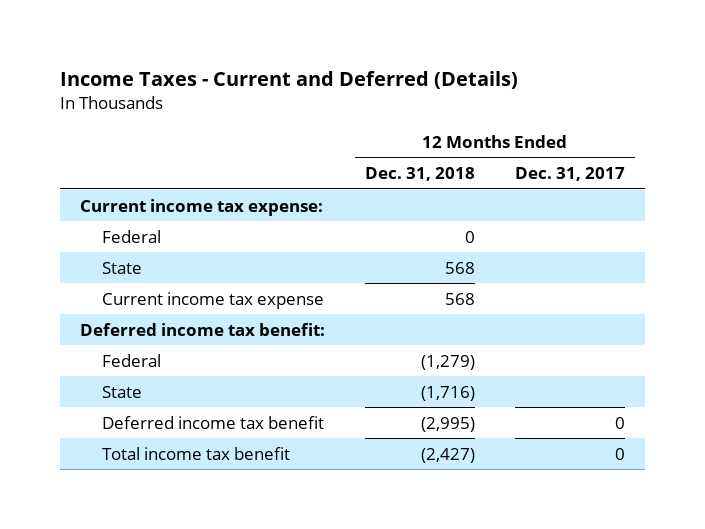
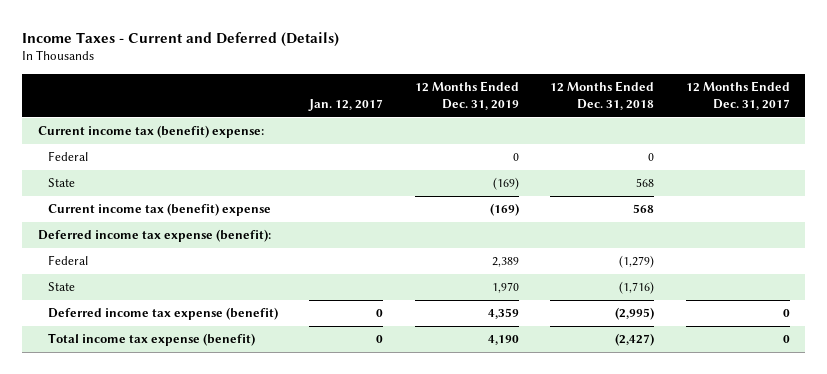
- | 12 Months Ended Dec. 31, 2018 | 12 Months Ended Dec. 31, 2017
+ | Jan. 12, 2017 | 12 Months Ended Dec. 31, 2019 | 12 Months Ended Dec. 31, 2018 | 12 Months Ended Dec. 31, 2017
- Current income tax expense:
+ Current income tax (benefit) expense:
- Current income tax expense | 568 |
- Deferred income tax benefit:
+ Current income tax (benefit) expense | | (169) | 568 |
+ Deferred income tax expense (benefit):
- Deferred income tax benefit | (2,995) | 0
- Total income tax benefit | (2,427) | 0
+ Deferred income tax expense (benefit) | 0 | 4,359 | (2,995) | 0
+ Total income tax expense (benefit) | 0 | 4,190 | (2,427) | 0

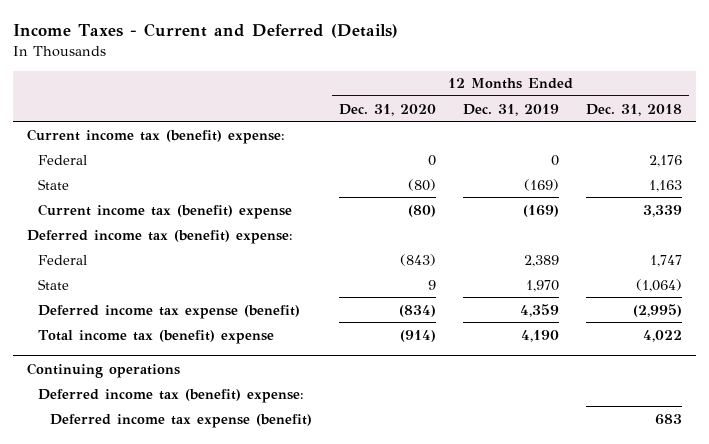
- | Jan. 12, 2017 | 12 Months Ended Dec. 31, 2019 | 12 Months Ended Dec. 31, 2018 | 12 Months Ended Dec. 31, 2017
+ | 12 Months Ended Dec. 31, 2020 | 12 Months Ended Dec. 31, 2019 | 12 Months Ended Dec. 31, 2018
- Federal | | 0 | 0 |
- State | | (169) | 568 |
- Current income tax (benefit) expense | | (169) | 568 |
- Deferred income tax expense (benefit):
- Federal | | 2,389 | (1,279) |
- State | | 1,970 | (1,716) |
+ Federal | 0 | 0 | 2,176
+ State | (80) | (169) | 1,163
+ Current income tax (benefit) expense | (80) | (169) | 3,339
+ Deferred income tax (benefit) expense:
+ Federal | (843) | 2,389 | 1,747
+ State | 9 | 1,970 | (1,064)
- Total income tax expense (benefit) | 0 | 4,190 | (2,427) | 0
+ Total income tax (benefit) expense | (914) | 4,190 | 4,022
+ Continuing operations
+ Deferred income tax (benefit) expense:
+ Deferred income tax expense (benefit) | | | 683

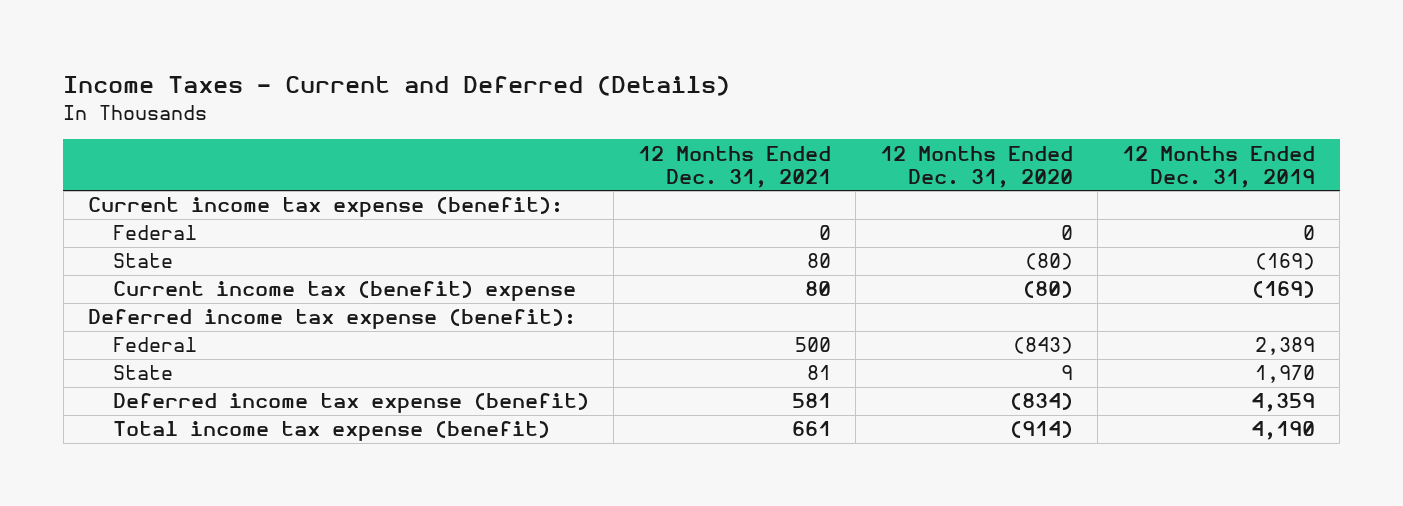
- | 12 Months Ended Dec. 31, 2020 | 12 Months Ended Dec. 31, 2019 | 12 Months Ended Dec. 31, 2018
+ | 12 Months Ended Dec. 31, 2021 | 12 Months Ended Dec. 31, 2020 | 12 Months Ended Dec. 31, 2019
- Current income tax (benefit) expense:
+ Current income tax expense (benefit):
- Deferred income tax (benefit) expense:
+ Deferred income tax expense (benefit):
- Total income tax (benefit) expense | (914) | 4,190 | 4,022
- Continuing operations
- Deferred income tax (benefit) expense:
- Deferred income tax expense (benefit) | | | 683
+ Total income tax expense (benefit) | 661 | (914) | 4,190

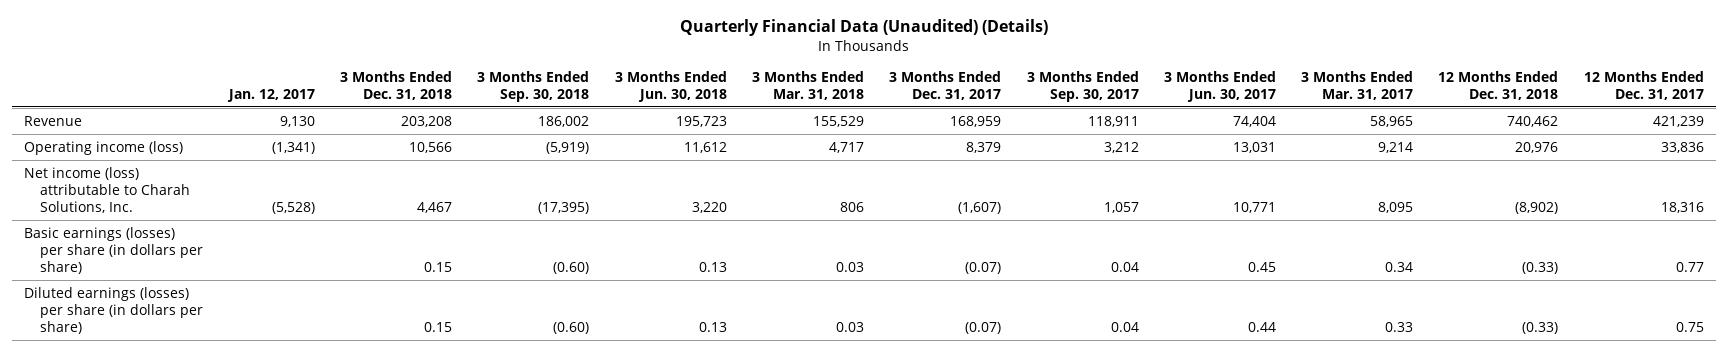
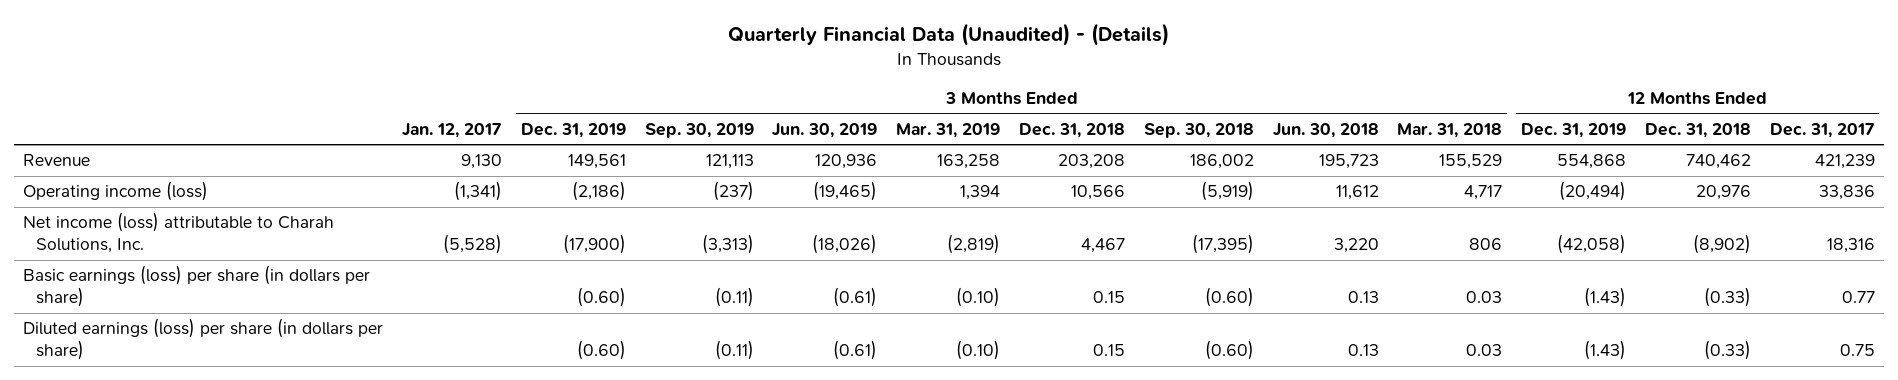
- Quarterly Financial Data (Unaudited) (Details)
+ Quarterly Financial Data (Unaudited) - (Details)
- | Jan. 12, 2017 | 3 Months Ended Dec. 31, 2018 | 3 Months Ended Sep. 30, 2018 | 3 Months Ended Jun. 30, 2018 | 3 Months Ended Mar. 31, 2018 | 3 Months Ended Dec. 31, 2017 | 3 Months Ended Sep. 30, 2017 | 3 Months Ended Jun. 30, 2017 | 3 Months Ended Mar. 31, 2017 | 12 Months Ended Dec. 31, 2018 | 12 Months Ended Dec. 31, 2017
+ | Jan. 12, 2017 | 3 Months Ended Dec. 31, 2019 | 3 Months Ended Sep. 30, 2019 | 3 Months Ended Jun. 30, 2019 | 3 Months Ended Mar. 31, 2019 | 3 Months Ended Dec. 31, 2018 | 3 Months Ended Sep. 30, 2018 | 3 Months Ended Jun. 30, 2018 | 3 Months Ended Mar. 31, 2018 | 12 Months Ended Dec. 31, 2019 | 12 Months Ended Dec. 31, 2018 | 12 Months Ended Dec. 31, 2017
- Basic earnings (losses) per share (in dollars per share) | | 0.15 | (0.60) | 0.13 | 0.03 | (0.07) | 0.04 | 0.45 | 0.34 | (0.33) | 0.77
- Diluted earnings (losses) per share (in dollars per share) | | 0.15 | (0.60) | 0.13 | 0.03 | (0.07) | 0.04 | 0.44 | 0.33 | (0.33) | 0.75
+ Basic earnings (loss) per share (in dollars per share) | | (0.60) | (0.11) | (0.61) | (0.10) | 0.15 | (0.60) | 0.13 | 0.03 | (1.43) | (0.33) | 0.77
+ Diluted earnings (loss) per share (in dollars per share) | | (0.60) | (0.11) | (0.61) | (0.10) | 0.15 | (0.60) | 0.13 | 0.03 | (1.43) | (0.33) | 0.75

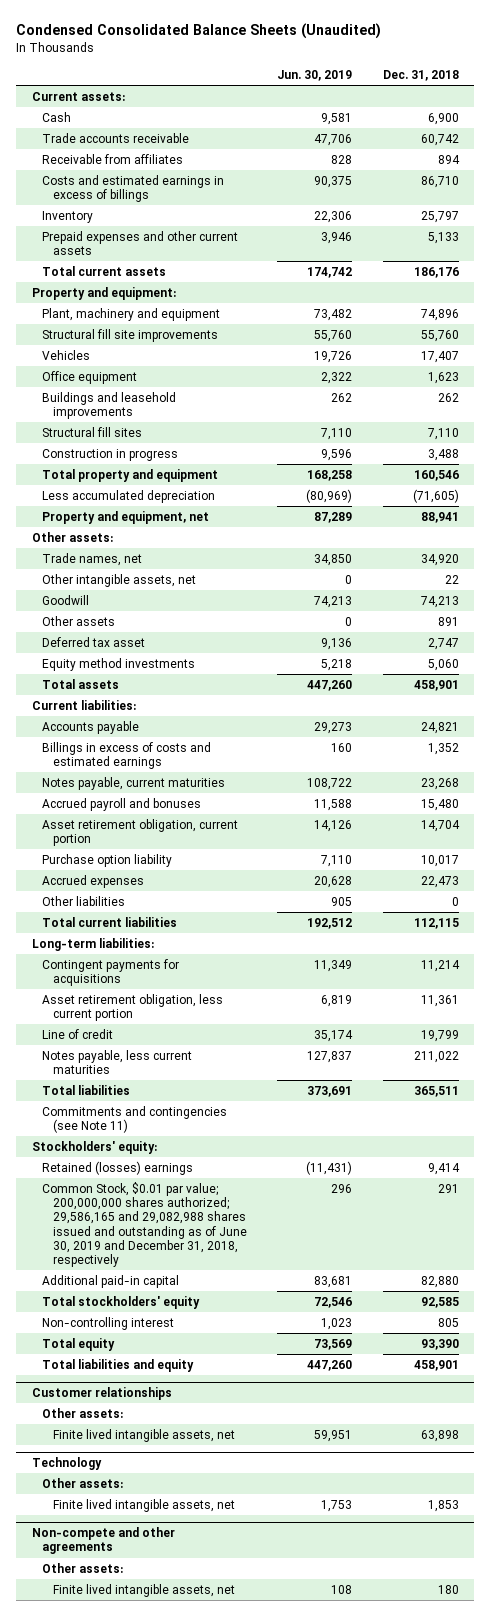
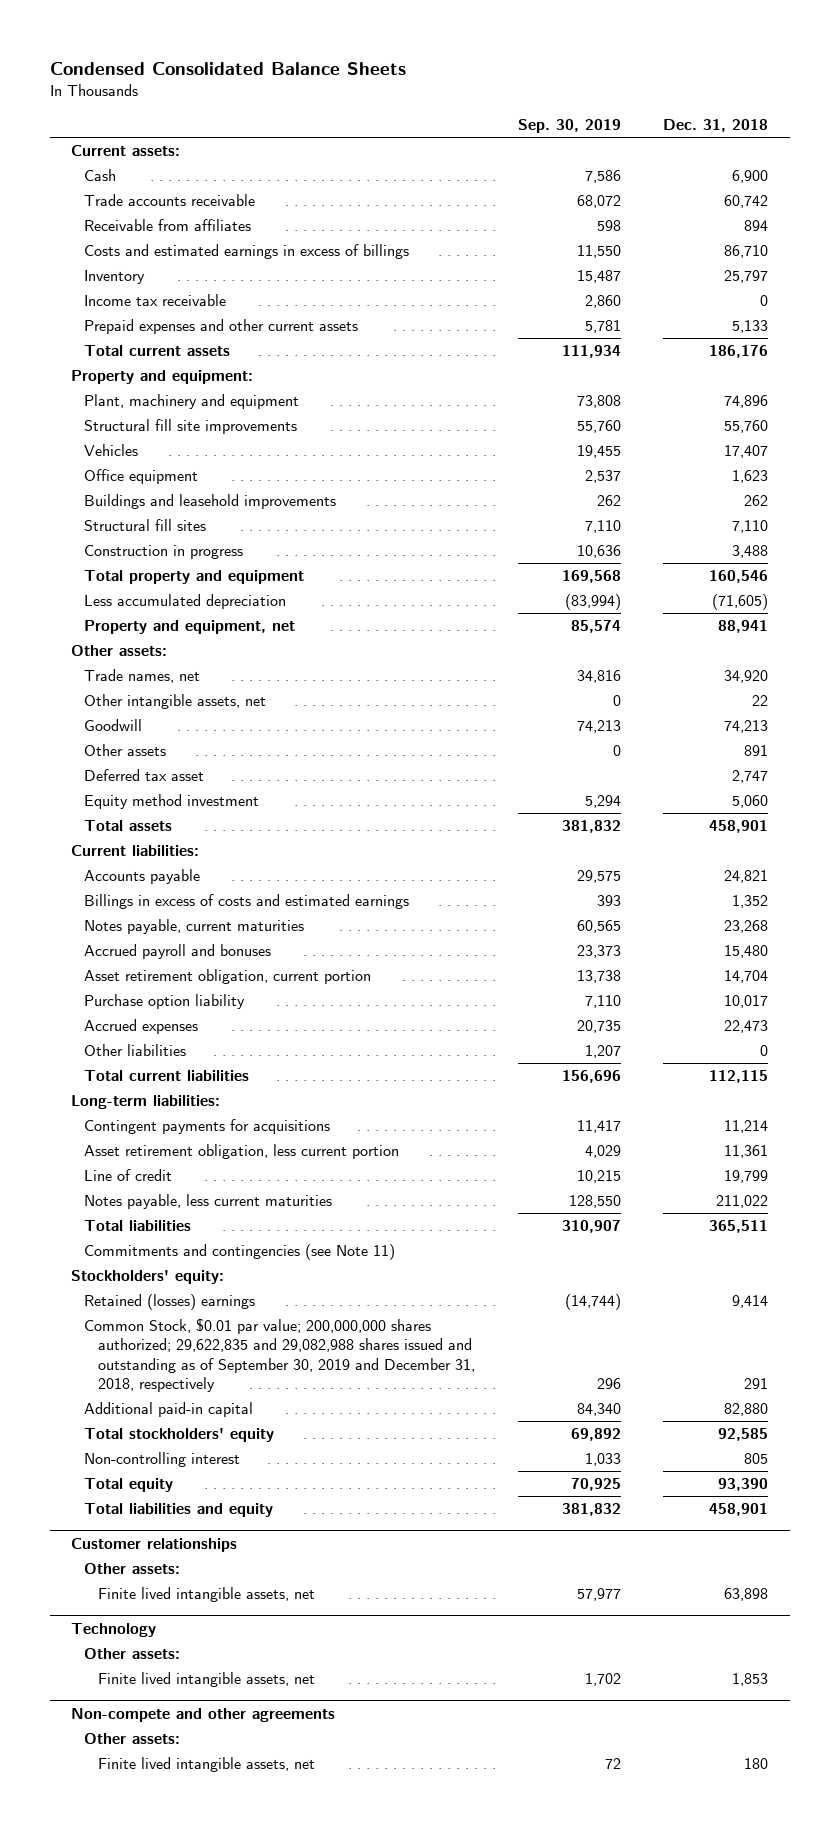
- Condensed Consolidated Balance Sheets (Unaudited)
+ Condensed Consolidated Balance Sheets
- | Jun. 30, 2019 | Dec. 31, 2018
+ | Sep. 30, 2019 | Dec. 31, 2018
+ Income tax receivable | 2,860 | 0
- Equity method investments | 5,218 | 5,060
+ Equity method investment | 5,294 | 5,060
- Common Stock, $0.01 par value; 200,000,000 shares authorized; 29,586,165 and 29,082,988 shares issued and outstanding as of June 30, 2019 and December 31, 2018, respectively | 296 | 291
+ Common Stock, $0.01 par value; 200,000,000 shares authorized; 29,622,835 and 29,082,988 shares issued and outstanding as of September 30, 2019 and December 31, 2018, respectively | 296 | 291

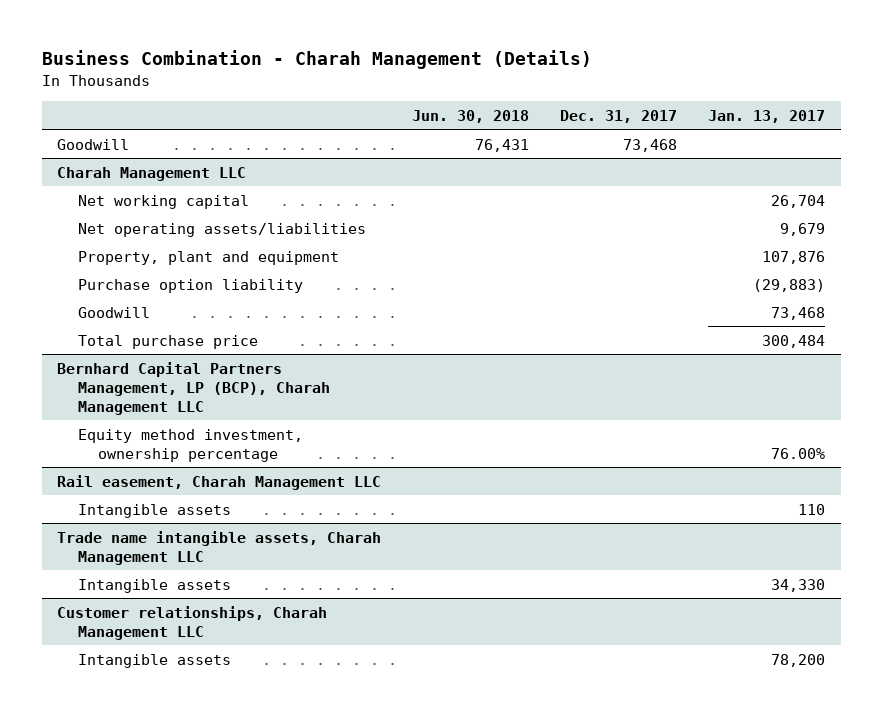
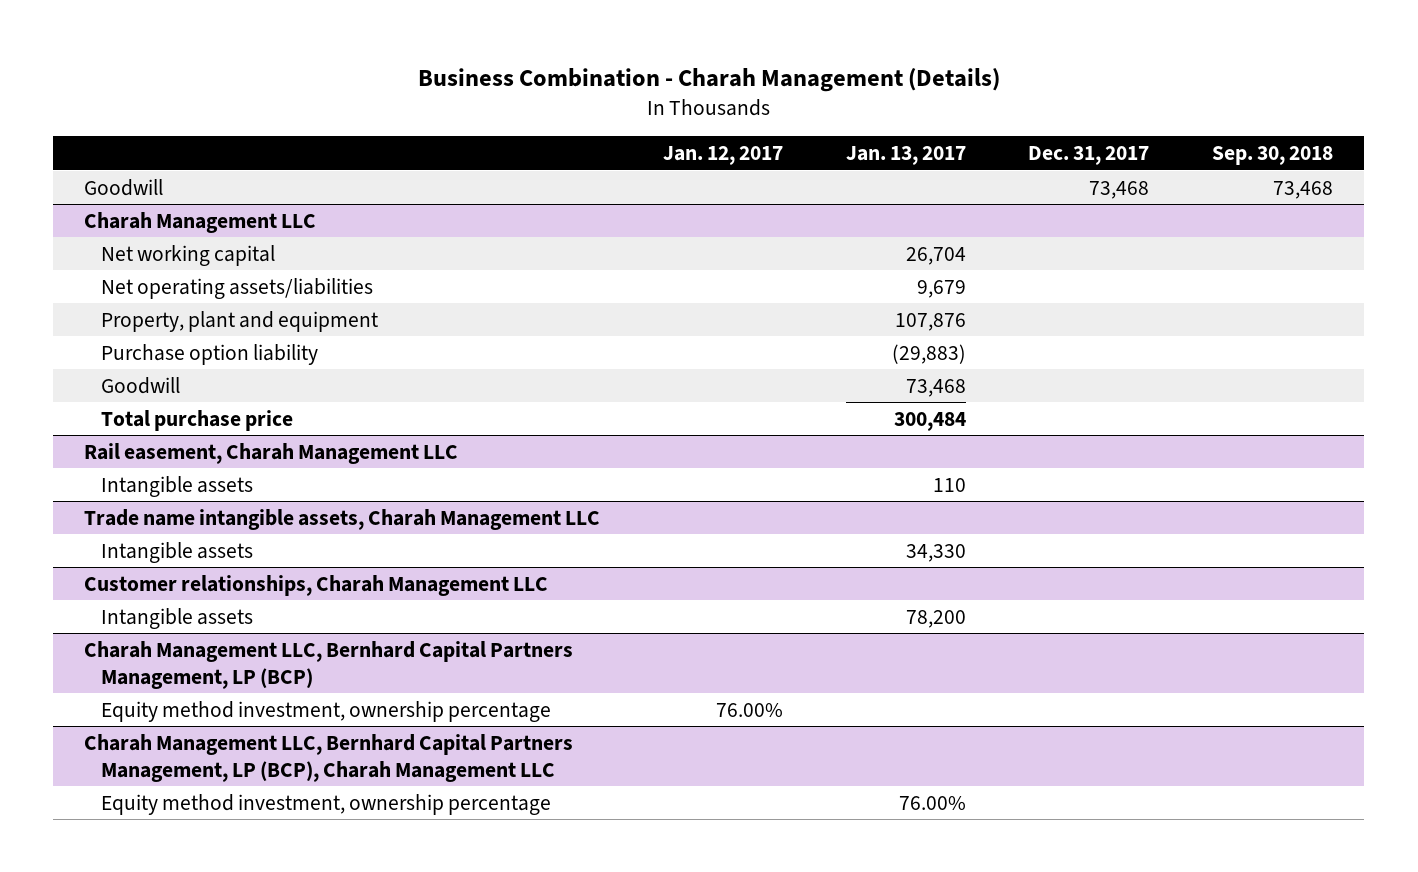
- | Jun. 30, 2018 | Dec. 31, 2017 | Jan. 13, 2017
+ | Jan. 12, 2017 | Jan. 13, 2017 | Dec. 31, 2017 | Sep. 30, 2018
- Bernhard Capital Partners Management, LP (BCP), Charah Management LLC
- Equity method investment, ownership percentage | | | 76.00%
+ Charah Management LLC, Bernhard Capital Partners Management, LP (BCP)
+ Equity method investment, ownership percentage | 76.00% | | |
+ Charah Management LLC, Bernhard Capital Partners Management, LP (BCP), Charah Management LLC
+ Equity method investment, ownership percentage | | 76.00% | |

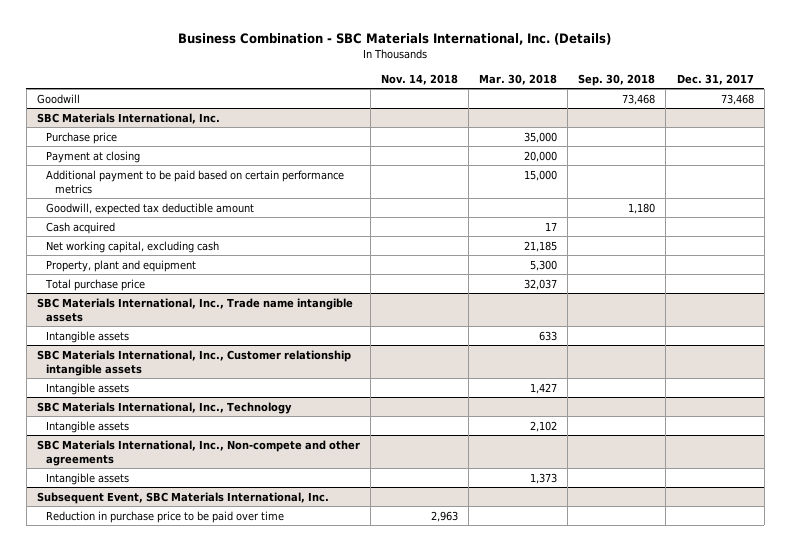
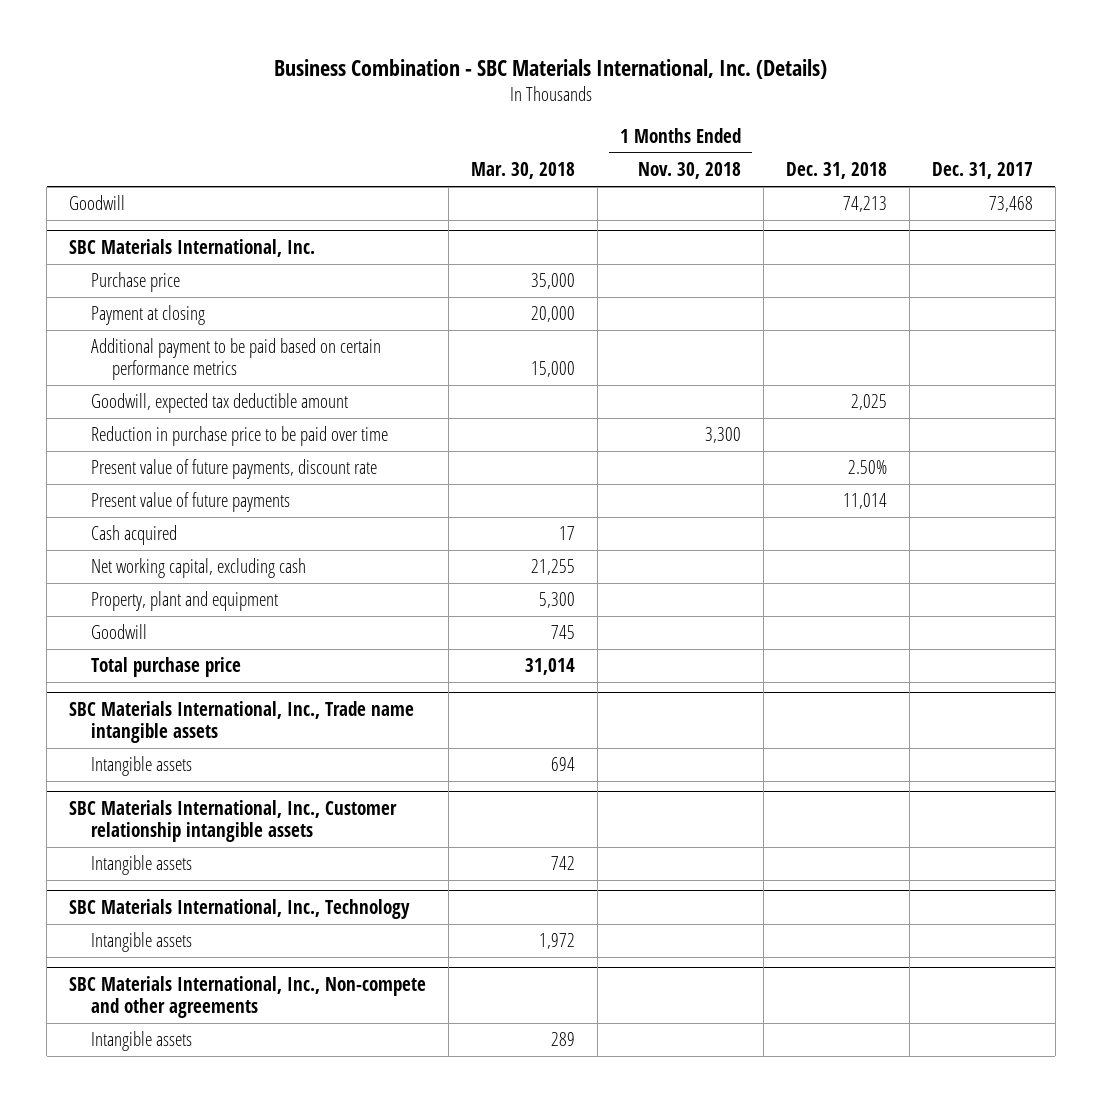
- | Nov. 14, 2018 | Mar. 30, 2018 | Sep. 30, 2018 | Dec. 31, 2017
+ | Mar. 30, 2018 | 1 Months Ended Nov. 30, 2018 | Dec. 31, 2018 | Dec. 31, 2017
@ SBC Materials International, Inc.
+ Reduction in purchase price to be paid over time | | 3,300 | |
+ Present value of future payments, discount rate | | | 2.50% |
+ Present value of future payments | | | 11,014 |
- Net working capital, excluding cash | | 21,185 | |
+ Net working capital, excluding cash | 21,255 | | |
- Total purchase price | | 32,037 | |
+ Goodwill | 745 | | |
+ Total purchase price | 31,014 | | |
@ SBC Materials International, Inc., Trade name intangible assets
- Intangible assets | | 633 | |
+ Intangible assets | 694 | | |
@ SBC Materials International, Inc., Customer relationship intangible assets
- Intangible assets | | 1,427 | |
+ Intangible assets | 742 | | |
@ SBC Materials International, Inc., Technology
- Intangible assets | | 2,102 | |
+ Intangible assets | 1,972 | | |
@ SBC Materials International, Inc., Non-compete and other agreements
- Intangible assets | | 1,373 | |
- Subsequent Event, SBC Materials International, Inc.
- Reduction in purchase price to be paid over time | 2,963 | | |
@ SBC Materials International, Inc., Non-compete and other agreements
+ Intangible assets | 289 | | |

